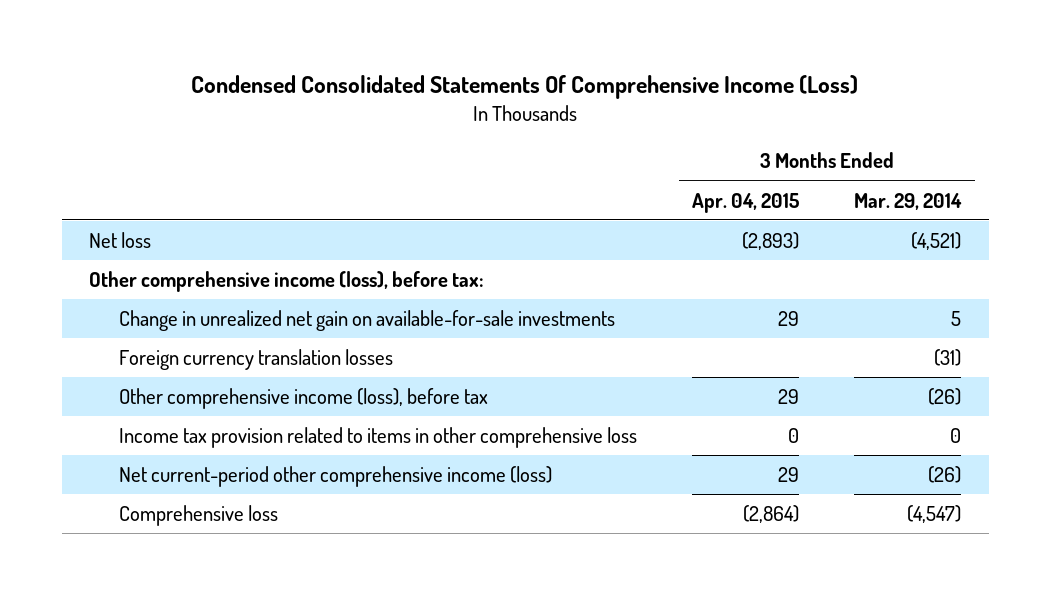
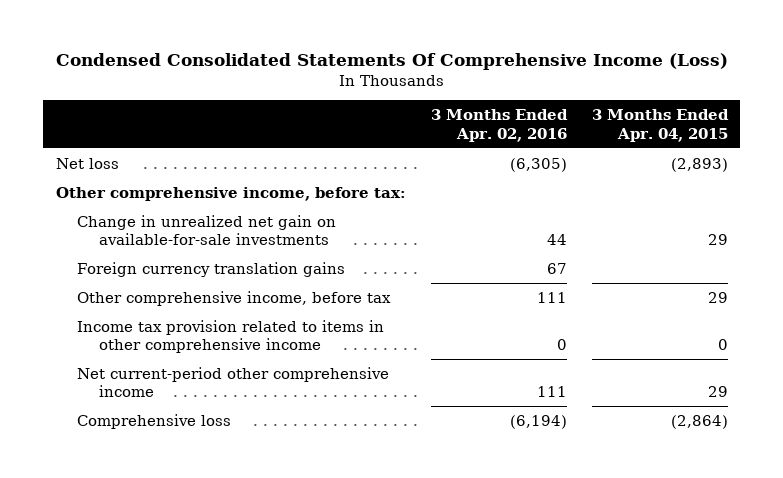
- | 3 Months Ended Apr. 04, 2015 | 3 Months Ended Mar. 29, 2014
+ | 3 Months Ended Apr. 02, 2016 | 3 Months Ended Apr. 04, 2015
- Other comprehensive income (loss), before tax:
+ Other comprehensive income, before tax:
- Foreign currency translation losses | | (31)
- Other comprehensive income (loss), before tax | 29 | (26)
- Income tax provision related to items in other comprehensive loss | 0 | 0
- Net current-period other comprehensive income (loss) | 29 | (26)
+ Foreign currency translation gains | 67 |
+ Other comprehensive income, before tax | 111 | 29
+ Income tax provision related to items in other comprehensive income | 0 | 0
+ Net current-period other comprehensive income | 111 | 29

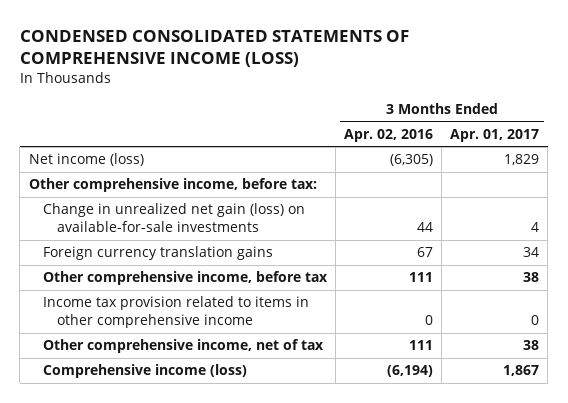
- Condensed Consolidated Statements Of Comprehensive Income (Loss)
+ CONDENSED CONSOLIDATED STATEMENTS OF COMPREHENSIVE INCOME (LOSS)
- | 3 Months Ended Apr. 02, 2016 | 3 Months Ended Apr. 04, 2015
+ | 3 Months Ended Apr. 02, 2016 | 3 Months Ended Apr. 01, 2017
- Net loss | (6,305) | (2,893)
+ Net income (loss) | (6,305) | 1,829
- Change in unrealized net gain on available-for-sale investments | 44 | 29
+ Change in unrealized net gain (loss) on available-for-sale investments | 44 | 4
- Net current-period other comprehensive income | 111 | 29
- Comprehensive loss | (6,194) | (2,864)
+ Other comprehensive income, net of tax | 111 | 38
+ Comprehensive income (loss) | (6,194) | 1,867

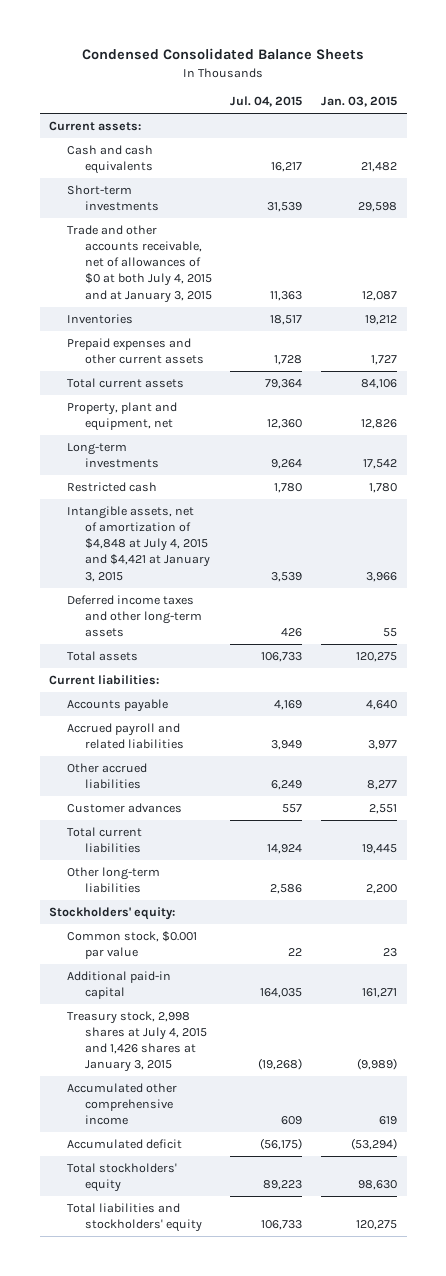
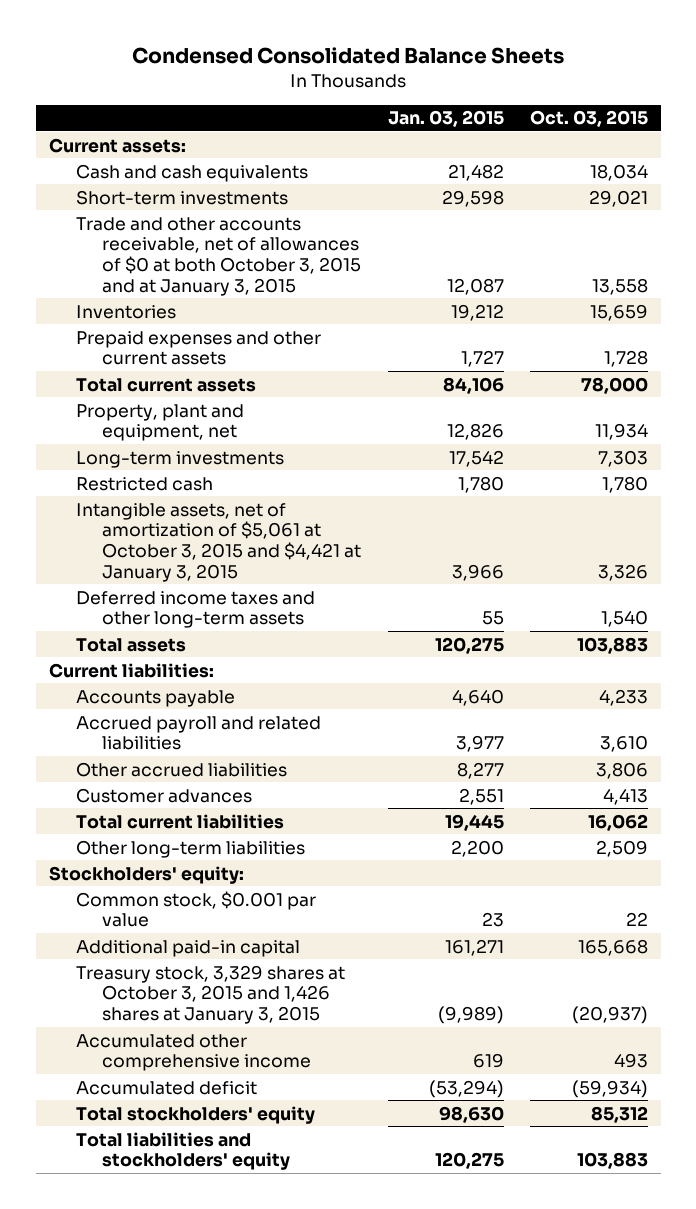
- | Jul. 04, 2015 | Jan. 03, 2015
+ | Jan. 03, 2015 | Oct. 03, 2015
- Trade and other accounts receivable, net of allowances of $0 at both July 4, 2015 and at January 3, 2015 | 11,363 | 12,087
+ Trade and other accounts receivable, net of allowances of $0 at both October 3, 2015 and at January 3, 2015 | 12,087 | 13,558
- Intangible assets, net of amortization of $4,848 at July 4, 2015 and $4,421 at January 3, 2015 | 3,539 | 3,966
+ Intangible assets, net of amortization of $5,061 at October 3, 2015 and $4,421 at January 3, 2015 | 3,966 | 3,326
- Treasury stock, 2,998 shares at July 4, 2015 and 1,426 shares at January 3, 2015 | (19,268) | (9,989)
+ Treasury stock, 3,329 shares at October 3, 2015 and 1,426 shares at January 3, 2015 | (9,989) | (20,937)

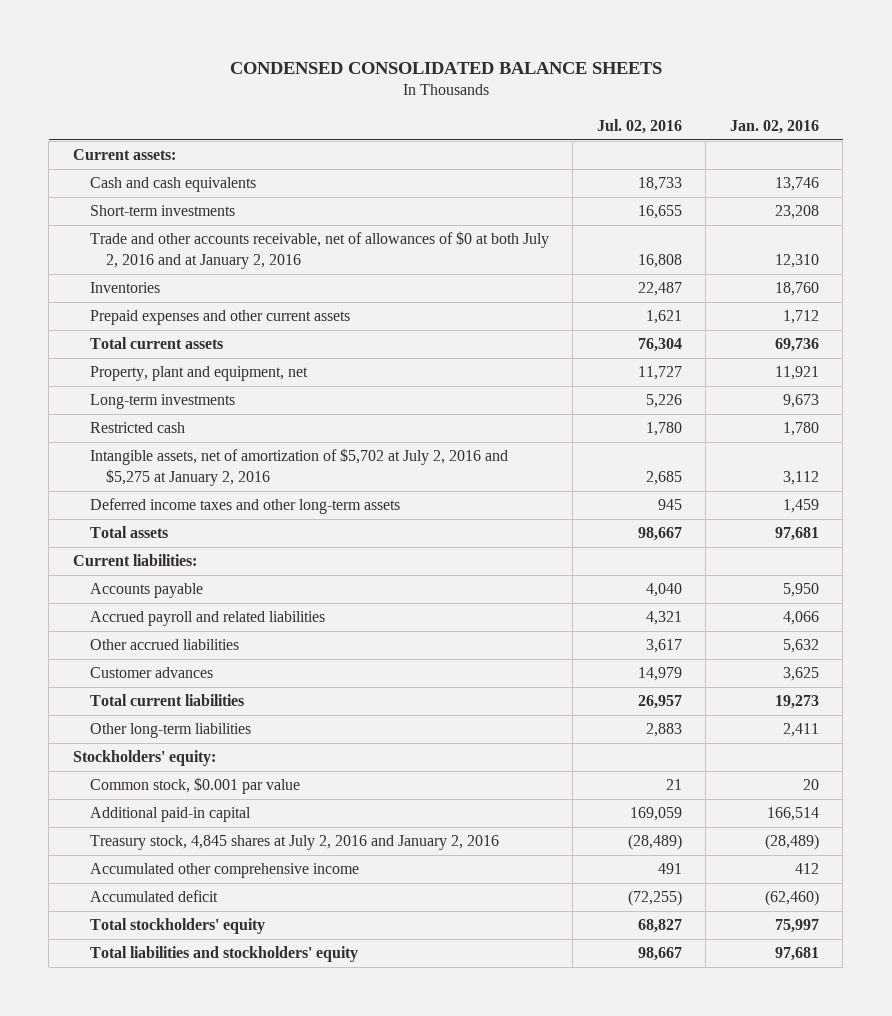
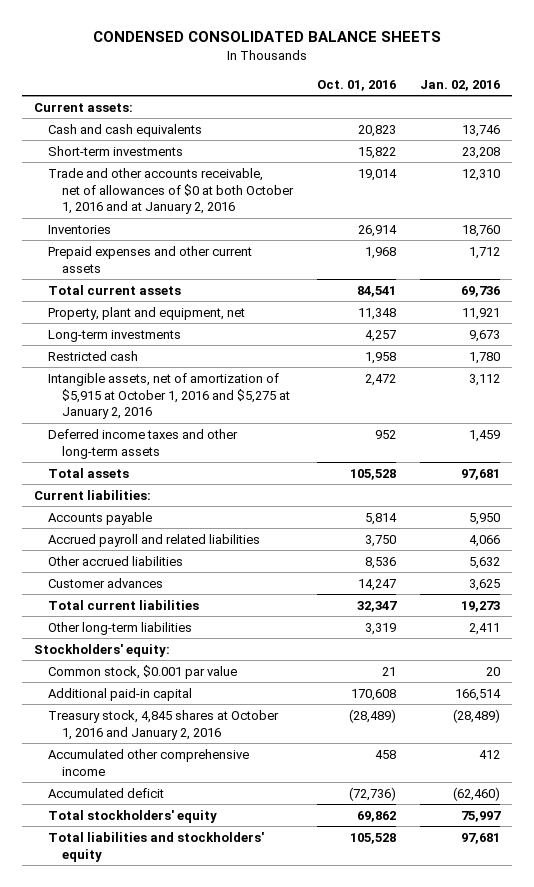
- | Jul. 02, 2016 | Jan. 02, 2016
+ | Oct. 01, 2016 | Jan. 02, 2016
- Trade and other accounts receivable, net of allowances of $0 at both July 2, 2016 and at January 2, 2016 | 16,808 | 12,310
+ Trade and other accounts receivable, net of allowances of $0 at both October 1, 2016 and at January 2, 2016 | 19,014 | 12,310
- Intangible assets, net of amortization of $5,702 at July 2, 2016 and $5,275 at January 2, 2016 | 2,685 | 3,112
+ Intangible assets, net of amortization of $5,915 at October 1, 2016 and $5,275 at January 2, 2016 | 2,472 | 3,112
- Treasury stock, 4,845 shares at July 2, 2016 and January 2, 2016 | (28,489) | (28,489)
+ Treasury stock, 4,845 shares at October 1, 2016 and January 2, 2016 | (28,489) | (28,489)

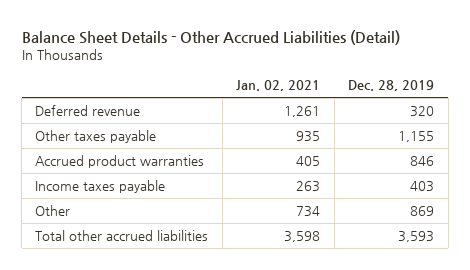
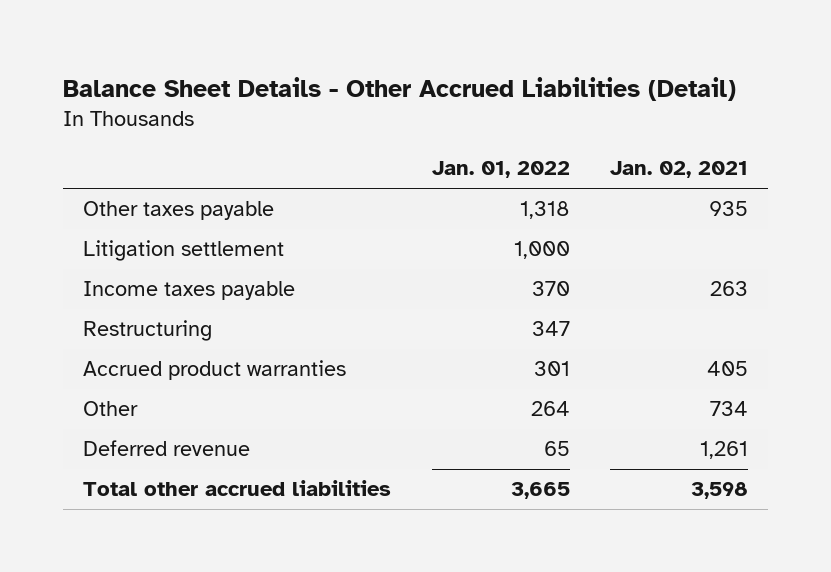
- | Jan. 02, 2021 | Dec. 28, 2019
+ | Jan. 01, 2022 | Jan. 02, 2021
+ Litigation settlement | 1,000 |
+ Restructuring | 347 |
moved down: Accrued product warranties | 301 | 405
moved down: Deferred revenue | 65 | 1,261

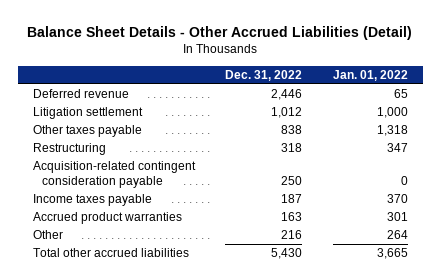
- | Jan. 01, 2022 | Jan. 02, 2021
+ | Dec. 31, 2022 | Jan. 01, 2022
moved up: Deferred revenue | 2,446 | 65
moved down: Other taxes payable | 838 | 1,318
+ Acquisition-related contingent consideration payable | 250 | 0
moved down: Income taxes payable | 187 | 370

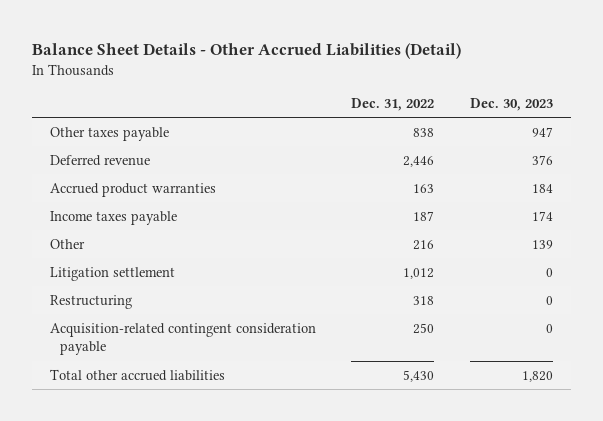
- | Dec. 31, 2022 | Jan. 01, 2022
+ | Dec. 31, 2022 | Dec. 30, 2023
moved up: Other taxes payable | 838 | 947
moved up: Accrued product warranties | 163 | 184
moved up: Income taxes payable | 187 | 174
moved up: Other | 216 | 139

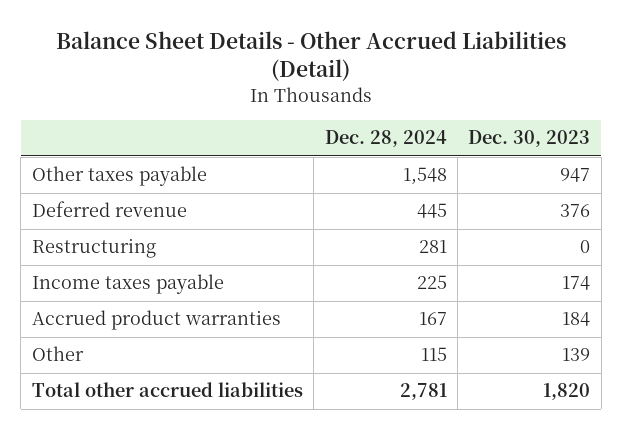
- | Dec. 31, 2022 | Dec. 30, 2023
+ | Dec. 28, 2024 | Dec. 30, 2023
moved up: Restructuring | 281 | 0
moved down: Accrued product warranties | 167 | 184
- Litigation settlement | 1,012 | 0
- Acquisition-related contingent consideration payable | 250 | 0

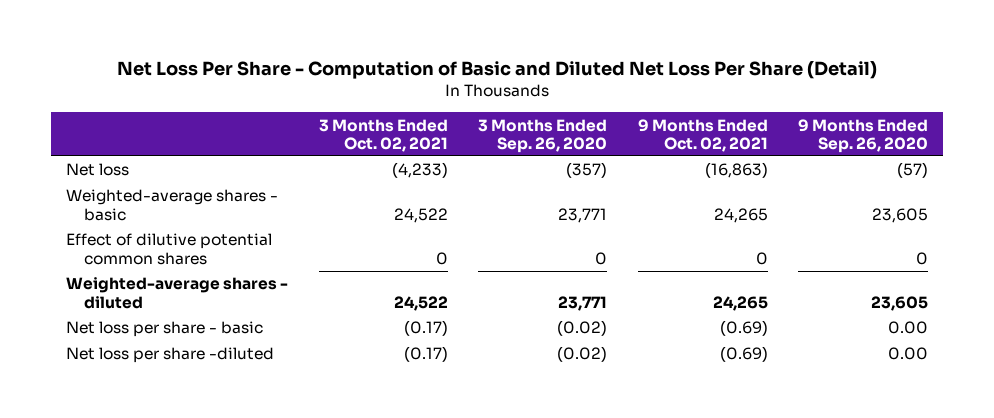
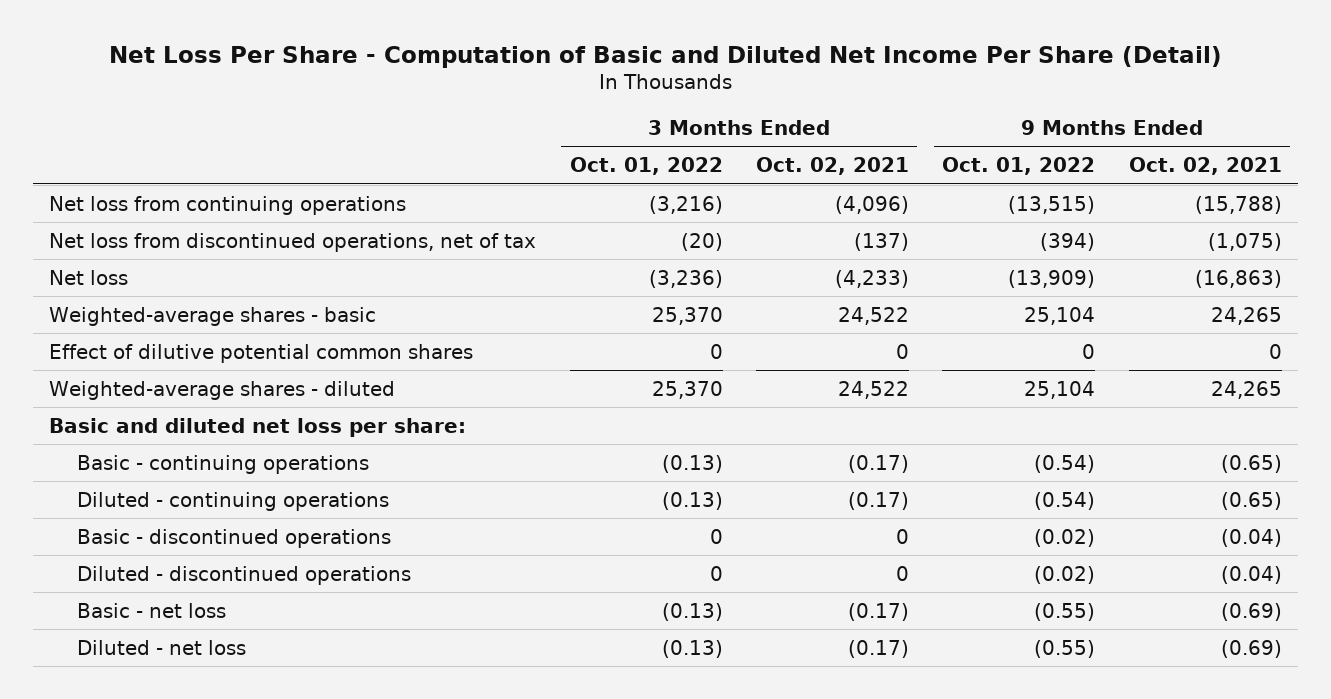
- Net Loss Per Share - Computation of Basic and Diluted Net Loss Per Share (Detail)
+ Net Loss Per Share - Computation of Basic and Diluted Net Income Per Share (Detail)
- | 3 Months Ended Oct. 02, 2021 | 3 Months Ended Sep. 26, 2020 | 9 Months Ended Oct. 02, 2021 | 9 Months Ended Sep. 26, 2020
+ | 3 Months Ended Oct. 01, 2022 | 3 Months Ended Oct. 02, 2021 | 9 Months Ended Oct. 01, 2022 | 9 Months Ended Oct. 02, 2021
+ Net loss from continuing operations | (3,216) | (4,096) | (13,515) | (15,788)
+ Net loss from discontinued operations, net of tax | (20) | (137) | (394) | (1,075)
- Net loss per share - basic | (0.17) | (0.02) | (0.69) | 0.00
- Net loss per share -diluted | (0.17) | (0.02) | (0.69) | 0.00
+ Basic and diluted net loss per share:
+ Basic - continuing operations | (0.13) | (0.17) | (0.54) | (0.65)
+ Diluted - continuing operations | (0.13) | (0.17) | (0.54) | (0.65)
+ Basic - discontinued operations | 0 | 0 | (0.02) | (0.04)
+ Diluted - discontinued operations | 0 | 0 | (0.02) | (0.04)
+ Basic - net loss | (0.13) | (0.17) | (0.55) | (0.69)
+ Diluted - net loss | (0.13) | (0.17) | (0.55) | (0.69)

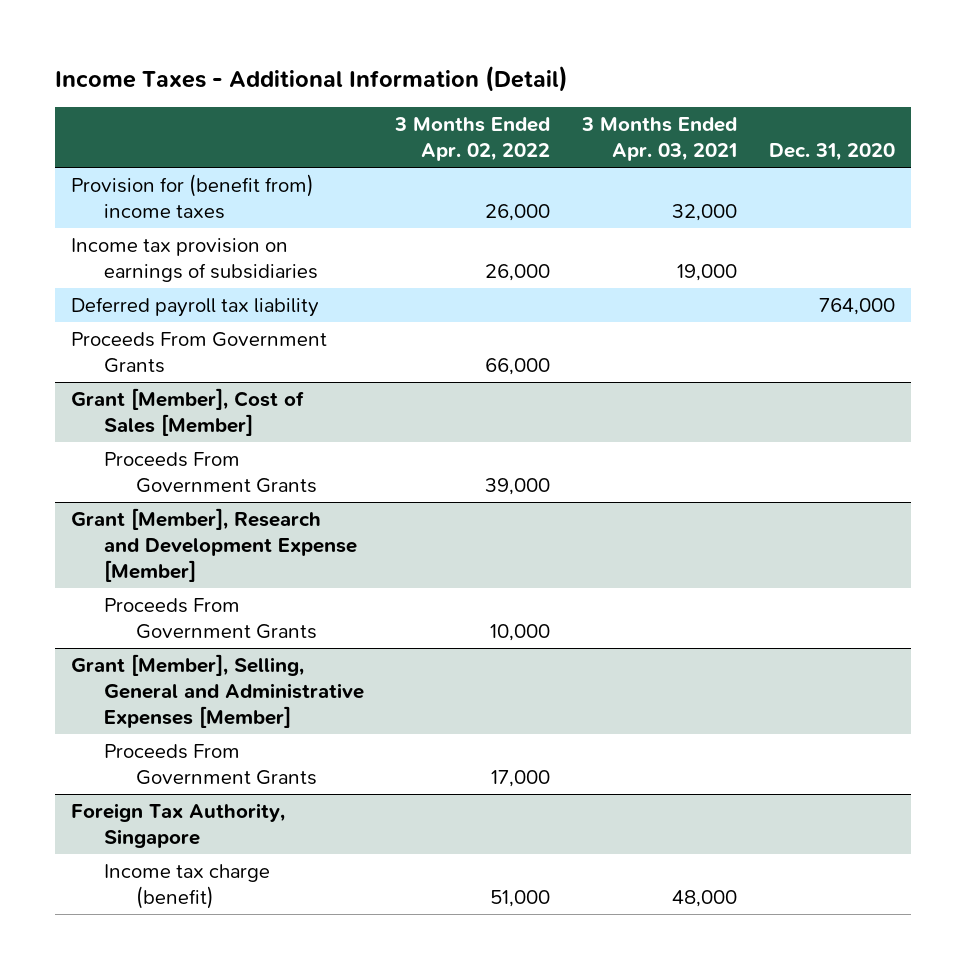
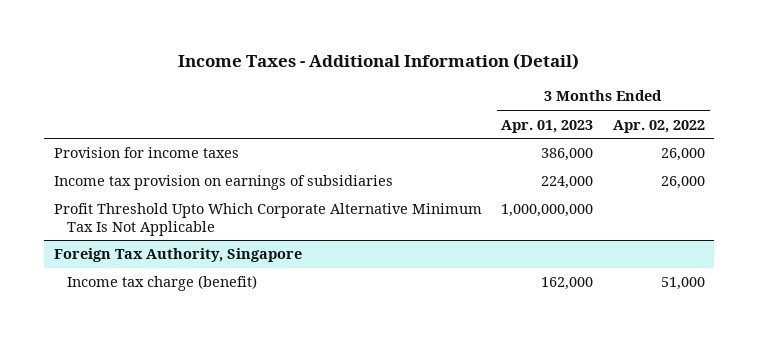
- | 3 Months Ended Apr. 02, 2022 | 3 Months Ended Apr. 03, 2021 | Dec. 31, 2020
+ | 3 Months Ended Apr. 01, 2023 | 3 Months Ended Apr. 02, 2022
- Provision for (benefit from) income taxes | 26,000 | 32,000 |
+ Provision for income taxes | 386,000 | 26,000
- Deferred payroll tax liability | | | 764,000
- Proceeds From Government Grants | 66,000 | |
- Grant [Member], Cost of Sales [Member]
- Proceeds From Government Grants | 39,000 | |
- Grant [Member], Research and Development Expense [Member]
- Proceeds From Government Grants | 10,000 | |
- Grant [Member], Selling, General and Administrative Expenses [Member]
- Proceeds From Government Grants | 17,000 | |
+ Profit Threshold Upto Which Corporate Alternative Minimum Tax Is Not Applicable | 1,000,000,000 |

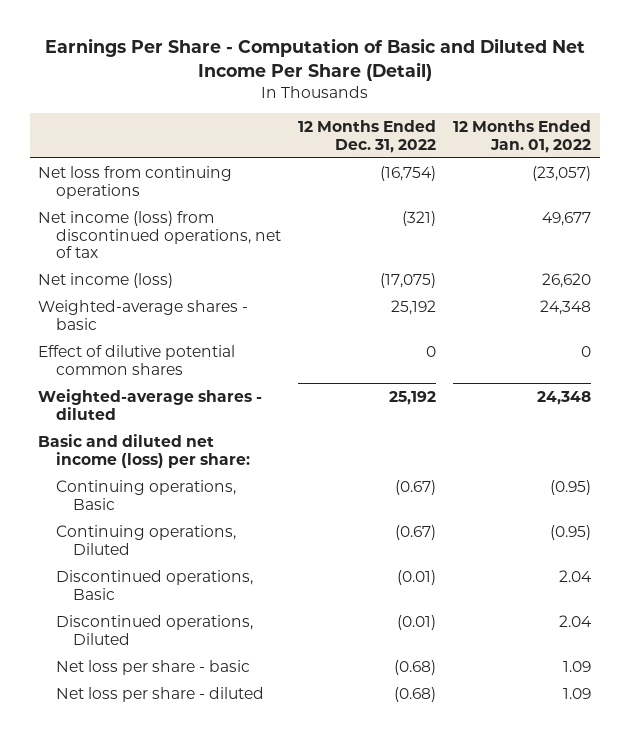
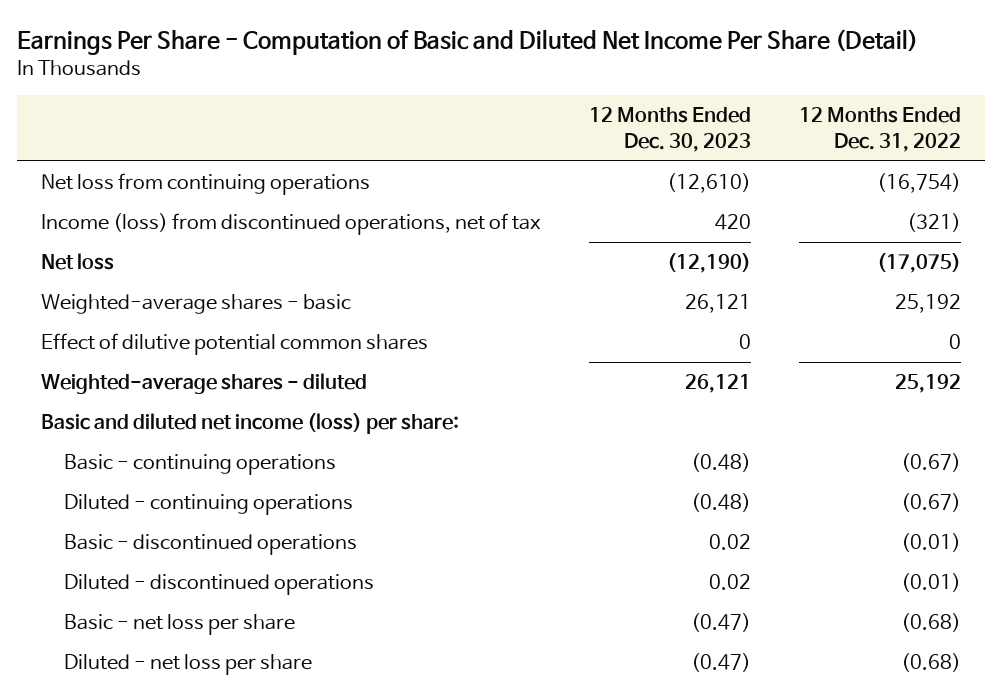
- | 12 Months Ended Dec. 31, 2022 | 12 Months Ended Jan. 01, 2022
+ | 12 Months Ended Dec. 30, 2023 | 12 Months Ended Dec. 31, 2022
- Net income (loss) from discontinued operations, net of tax | (321) | 49,677
- Net income (loss) | (17,075) | 26,620
+ Income (loss) from discontinued operations, net of tax | 420 | (321)
+ Net loss | (12,190) | (17,075)
- Continuing operations, Basic | (0.67) | (0.95)
- Continuing operations, Diluted | (0.67) | (0.95)
- Discontinued operations, Basic | (0.01) | 2.04
- Discontinued operations, Diluted | (0.01) | 2.04
- Net loss per share - basic | (0.68) | 1.09
- Net loss per share - diluted | (0.68) | 1.09
+ Basic - continuing operations | (0.48) | (0.67)
+ Diluted - continuing operations | (0.48) | (0.67)
+ Basic - discontinued operations | 0.02 | (0.01)
+ Diluted - discontinued operations | 0.02 | (0.01)
+ Basic - net loss per share | (0.47) | (0.68)
+ Diluted - net loss per share | (0.47) | (0.68)

